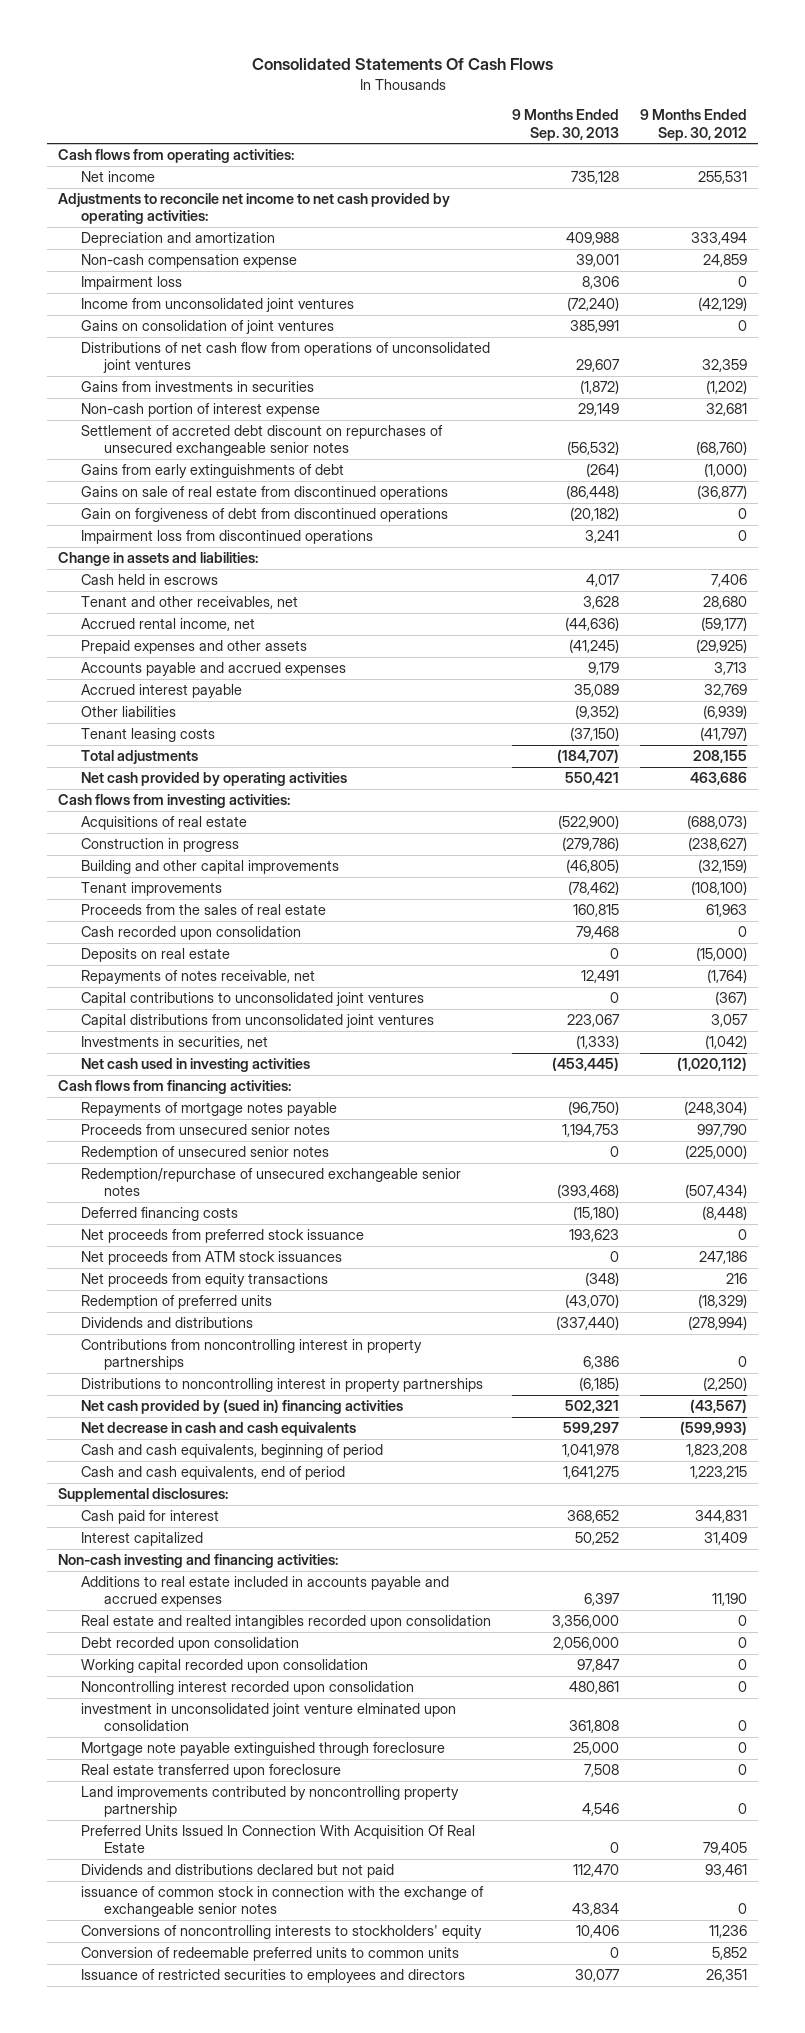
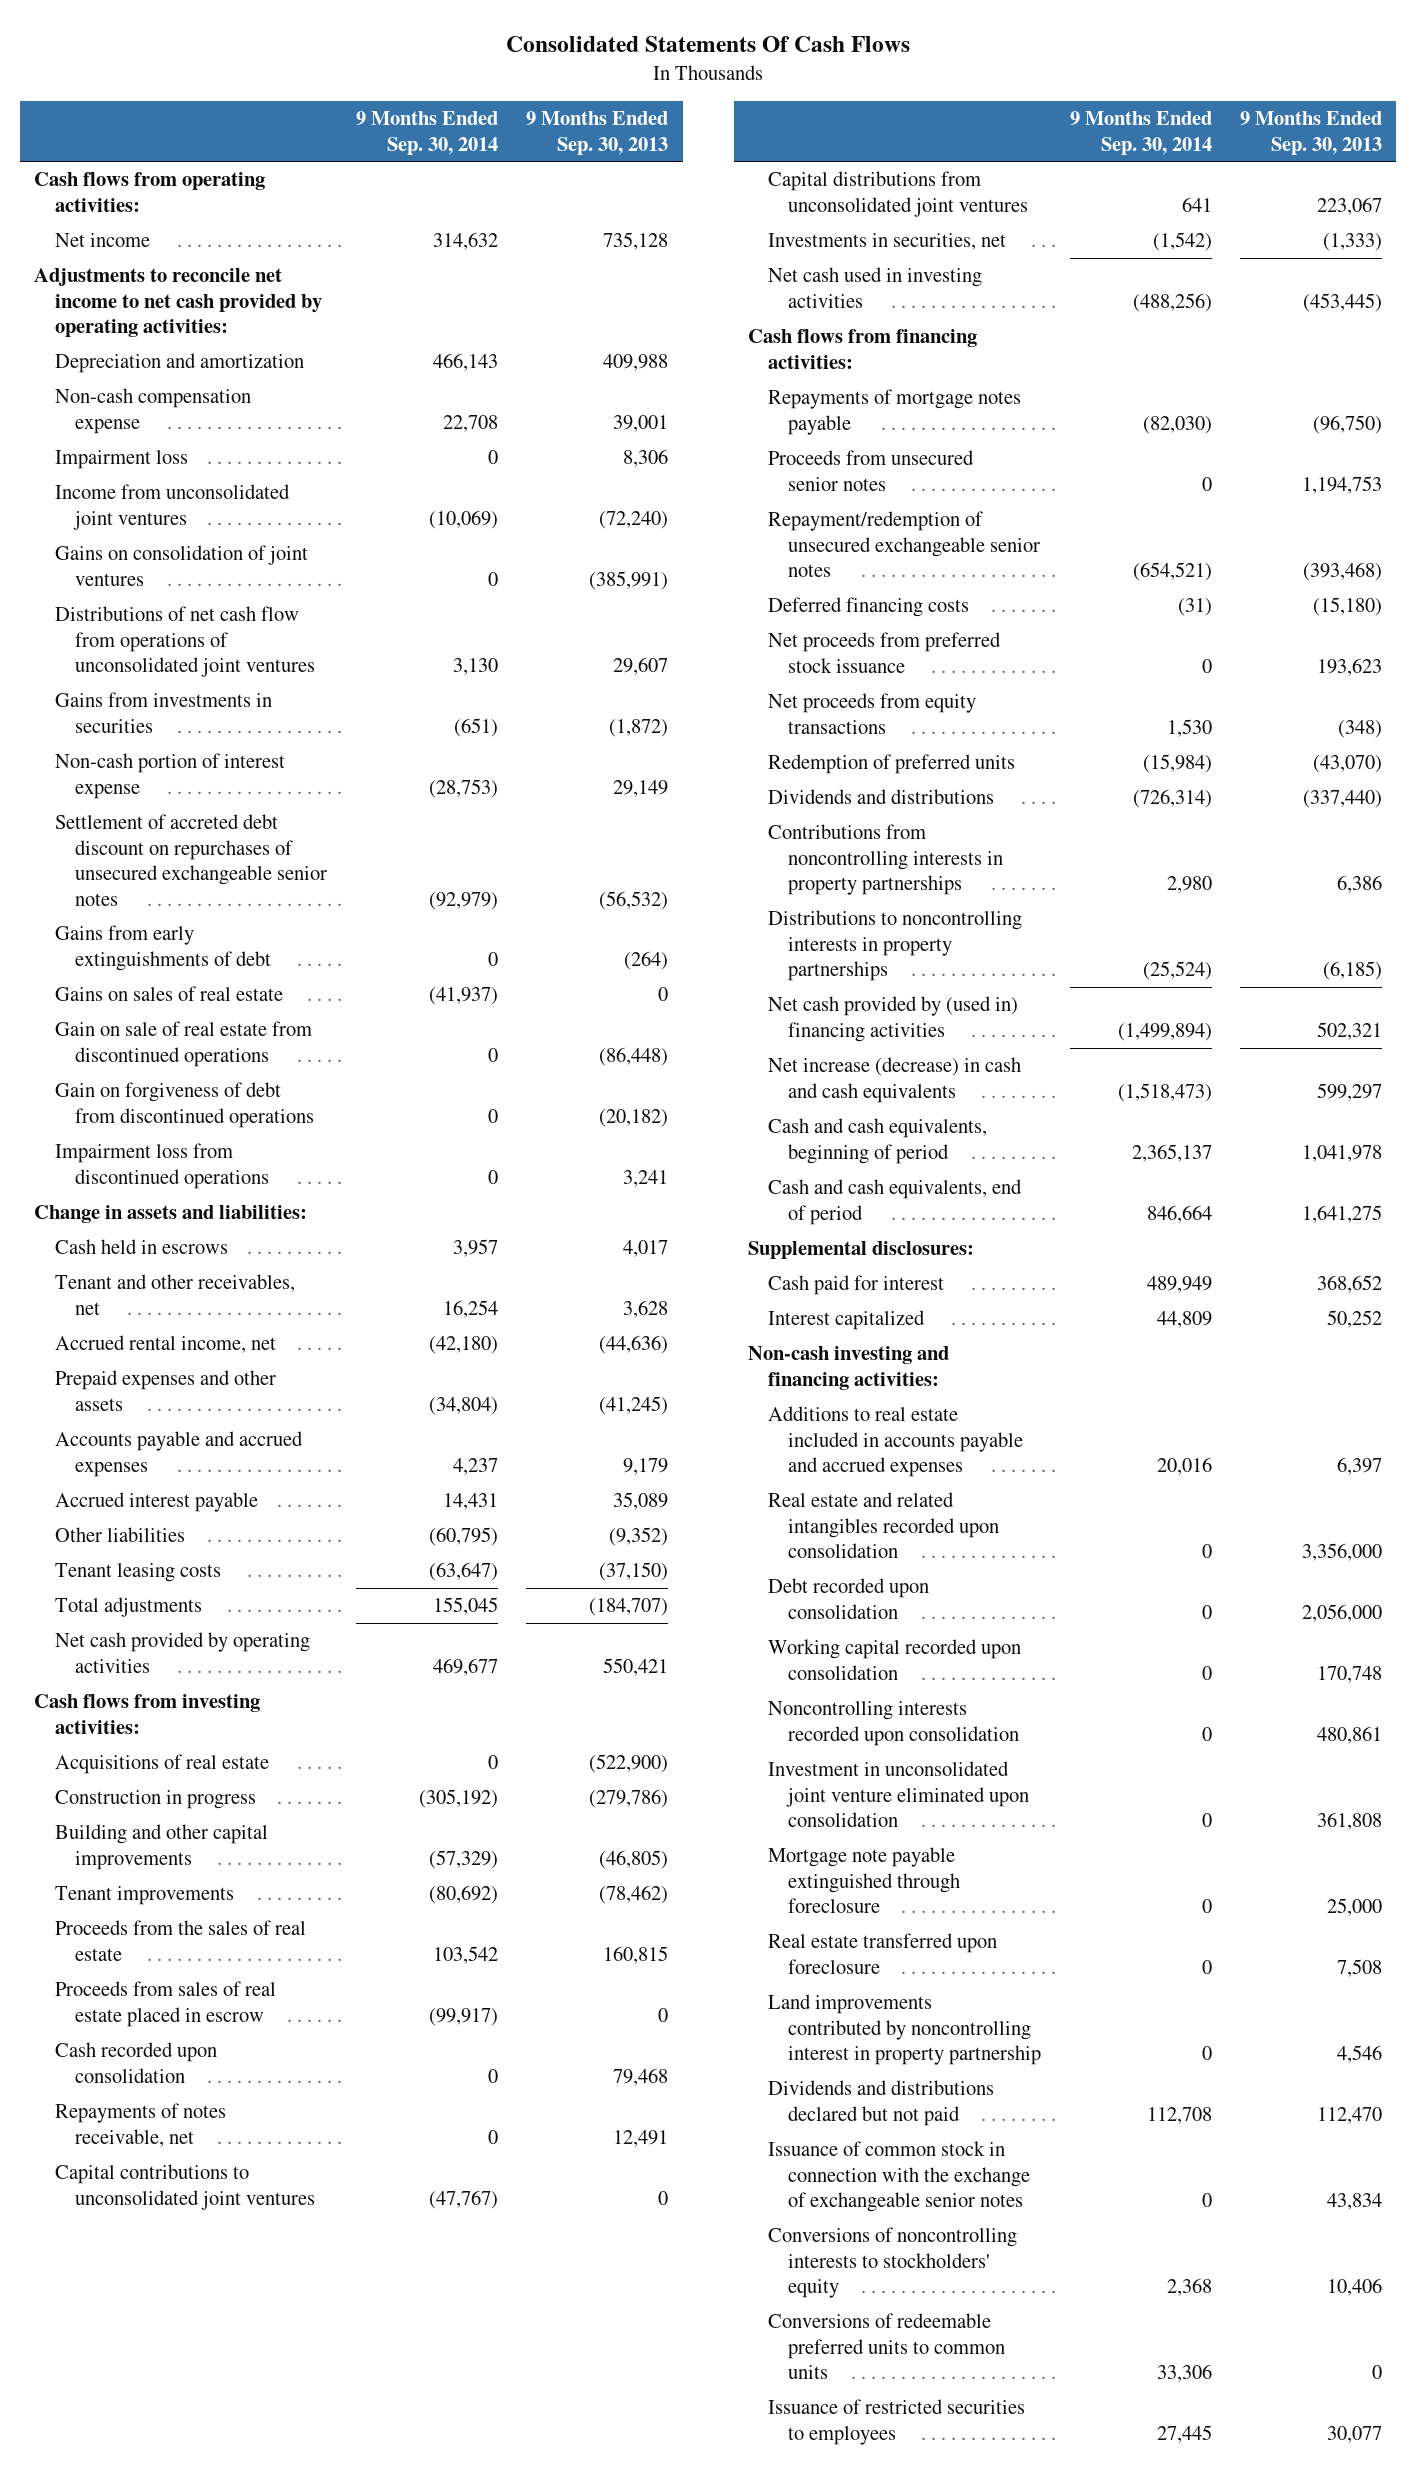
- | 9 Months Ended Sep. 30, 2013 | 9 Months Ended Sep. 30, 2012
+ | 9 Months Ended Sep. 30, 2014 | 9 Months Ended Sep. 30, 2013
- Gains on consolidation of joint ventures | 385,991 | 0
+ Gains on consolidation of joint ventures | 0 | (385,991)
- Gains on sale of real estate from discontinued operations | (86,448) | (36,877)
+ Gains on sales of real estate | (41,937) | 0
+ Gain on sale of real estate from discontinued operations | 0 | (86,448)
+ Proceeds from sales of real estate placed in escrow | (99,917) | 0
- Deposits on real estate | 0 | (15,000)
- Redemption of unsecured senior notes | 0 | (225,000)
- Redemption/repurchase of unsecured exchangeable senior notes | (393,468) | (507,434)
+ Repayment/redemption of unsecured exchangeable senior notes | (654,521) | (393,468)
- Net proceeds from ATM stock issuances | 0 | 247,186
- Contributions from noncontrolling interest in property partnerships | 6,386 | 0
- Distributions to noncontrolling interest in property partnerships | (6,185) | (2,250)
- Net cash provided by (sued in) financing activities | 502,321 | (43,567)
- Net decrease in cash and cash equivalents | 599,297 | (599,993)
+ Contributions from noncontrolling interests in property partnerships | 2,980 | 6,386
+ Distributions to noncontrolling interests in property partnerships | (25,524) | (6,185)
+ Net cash provided by (used in) financing activities | (1,499,894) | 502,321
+ Net increase (decrease) in cash and cash equivalents | (1,518,473) | 599,297
- Real estate and realted intangibles recorded upon consolidation | 3,356,000 | 0
+ Real estate and related intangibles recorded upon consolidation | 0 | 3,356,000
- Working capital recorded upon consolidation | 97,847 | 0
- Noncontrolling interest recorded upon consolidation | 480,861 | 0
- investment in unconsolidated joint venture elminated upon consolidation | 361,808 | 0
+ Working capital recorded upon consolidation | 0 | 170,748
+ Noncontrolling interests recorded upon consolidation | 0 | 480,861
+ Investment in unconsolidated joint venture eliminated upon consolidation | 0 | 361,808
- Land improvements contributed by noncontrolling property partnership | 4,546 | 0
- Preferred Units Issued In Connection With Acquisition Of Real Estate | 0 | 79,405
+ Land improvements contributed by noncontrolling interest in property partnership | 0 | 4,546
- issuance of common stock in connection with the exchange of exchangeable senior notes | 43,834 | 0
+ Issuance of common stock in connection with the exchange of exchangeable senior notes | 0 | 43,834
- Conversion of redeemable preferred units to common units | 0 | 5,852
- Issuance of restricted securities to employees and directors | 30,077 | 26,351
+ Conversions of redeemable preferred units to common units | 33,306 | 0
+ Issuance of restricted securities to employees | 27,445 | 30,077

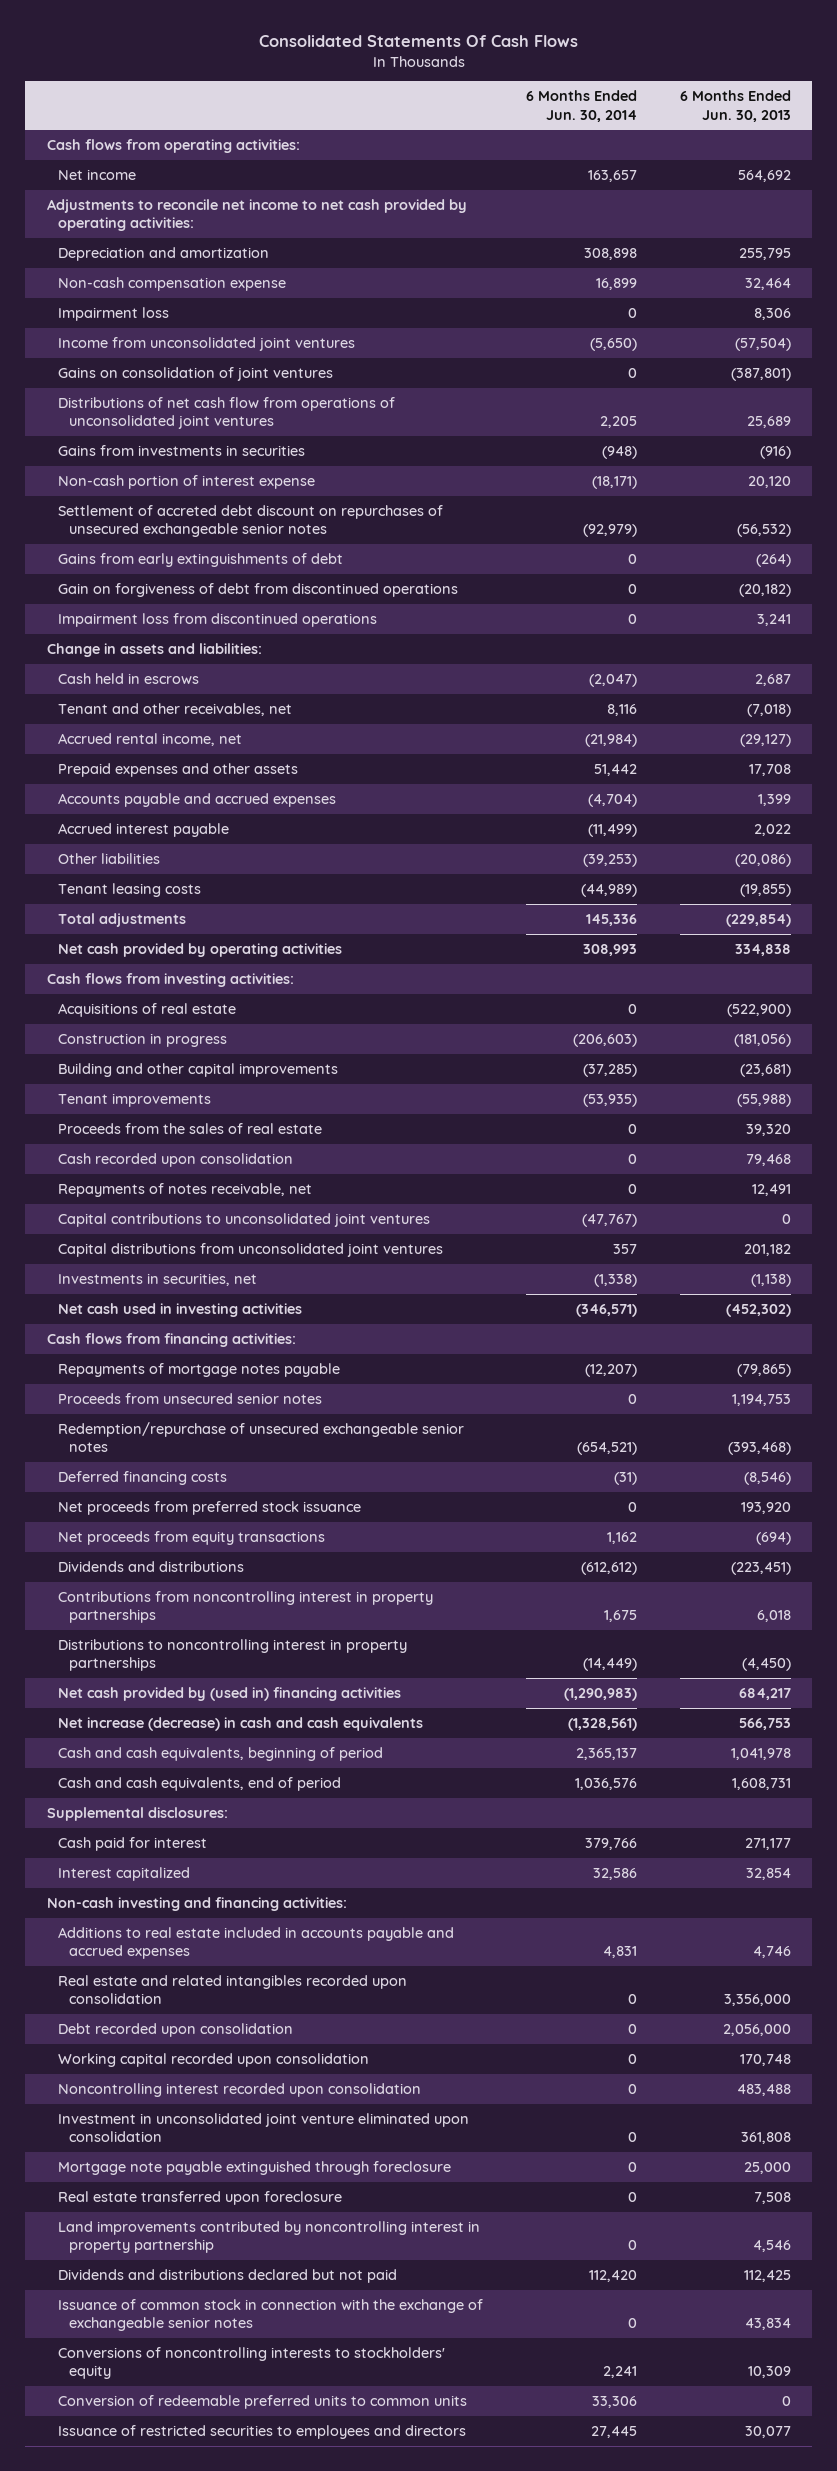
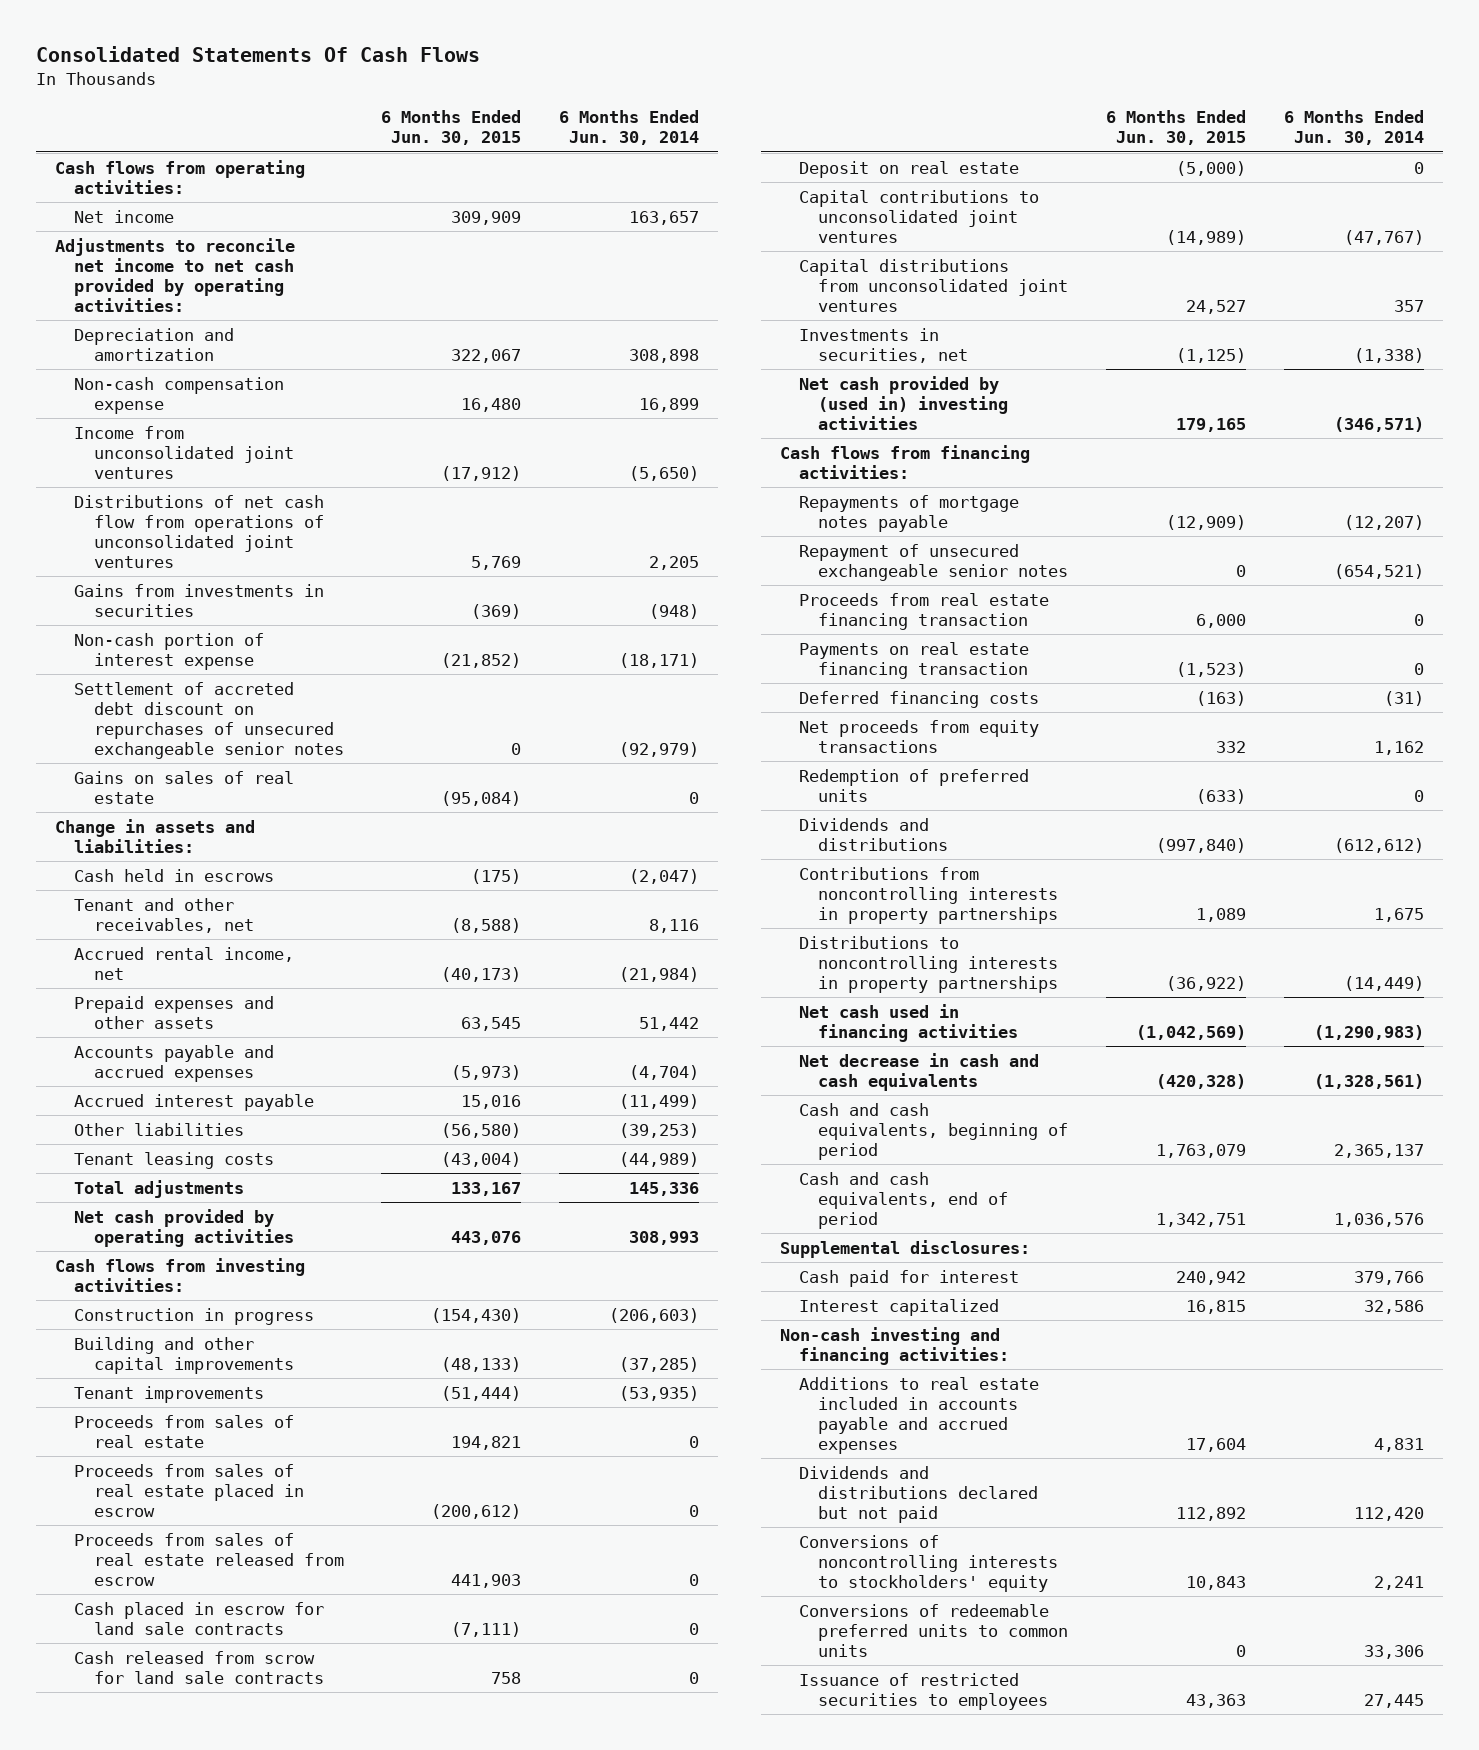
- | 6 Months Ended Jun. 30, 2014 | 6 Months Ended Jun. 30, 2013
+ | 6 Months Ended Jun. 30, 2015 | 6 Months Ended Jun. 30, 2014
- Impairment loss | 0 | 8,306
- Gains on consolidation of joint ventures | 0 | (387,801)
- Gains from early extinguishments of debt | 0 | (264)
- Gain on forgiveness of debt from discontinued operations | 0 | (20,182)
- Impairment loss from discontinued operations | 0 | 3,241
+ Gains on sales of real estate | (95,084) | 0
- Acquisitions of real estate | 0 | (522,900)
- Proceeds from the sales of real estate | 0 | 39,320
- Cash recorded upon consolidation | 0 | 79,468
- Repayments of notes receivable, net | 0 | 12,491
+ Proceeds from sales of real estate | 194,821 | 0
+ Proceeds from sales of real estate placed in escrow | (200,612) | 0
+ Proceeds from sales of real estate released from escrow | 441,903 | 0
+ Cash placed in escrow for land sale contracts | (7,111) | 0
+ Cash released from scrow for land sale contracts | 758 | 0
+ Deposit on real estate | (5,000) | 0
- Net cash used in investing activities | (346,571) | (452,302)
+ Net cash provided by (used in) investing activities | 179,165 | (346,571)
- Proceeds from unsecured senior notes | 0 | 1,194,753
- Redemption/repurchase of unsecured exchangeable senior notes | (654,521) | (393,468)
+ Repayment of unsecured exchangeable senior notes | 0 | (654,521)
+ Proceeds from real estate financing transaction | 6,000 | 0
+ Payments on real estate financing transaction | (1,523) | 0
- Net proceeds from preferred stock issuance | 0 | 193,920
+ Redemption of preferred units | (633) | 0
- Contributions from noncontrolling interest in property partnerships | 1,675 | 6,018
- Distributions to noncontrolling interest in property partnerships | (14,449) | (4,450)
- Net cash provided by (used in) financing activities | (1,290,983) | 684,217
- Net increase (decrease) in cash and cash equivalents | (1,328,561) | 566,753
+ Contributions from noncontrolling interests in property partnerships | 1,089 | 1,675
+ Distributions to noncontrolling interests in property partnerships | (36,922) | (14,449)
+ Net cash used in financing activities | (1,042,569) | (1,290,983)
+ Net decrease in cash and cash equivalents | (420,328) | (1,328,561)
- Real estate and related intangibles recorded upon consolidation | 0 | 3,356,000
- Debt recorded upon consolidation | 0 | 2,056,000
- Working capital recorded upon consolidation | 0 | 170,748
- Noncontrolling interest recorded upon consolidation | 0 | 483,488
- Investment in unconsolidated joint venture eliminated upon consolidation | 0 | 361,808
- Mortgage note payable extinguished through foreclosure | 0 | 25,000
- Real estate transferred upon foreclosure | 0 | 7,508
- Land improvements contributed by noncontrolling interest in property partnership | 0 | 4,546
- Issuance of common stock in connection with the exchange of exchangeable senior notes | 0 | 43,834
- Conversion of redeemable preferred units to common units | 33,306 | 0
- Issuance of restricted securities to employees and directors | 27,445 | 30,077
+ Conversions of redeemable preferred units to common units | 0 | 33,306
+ Issuance of restricted securities to employees | 43,363 | 27,445

